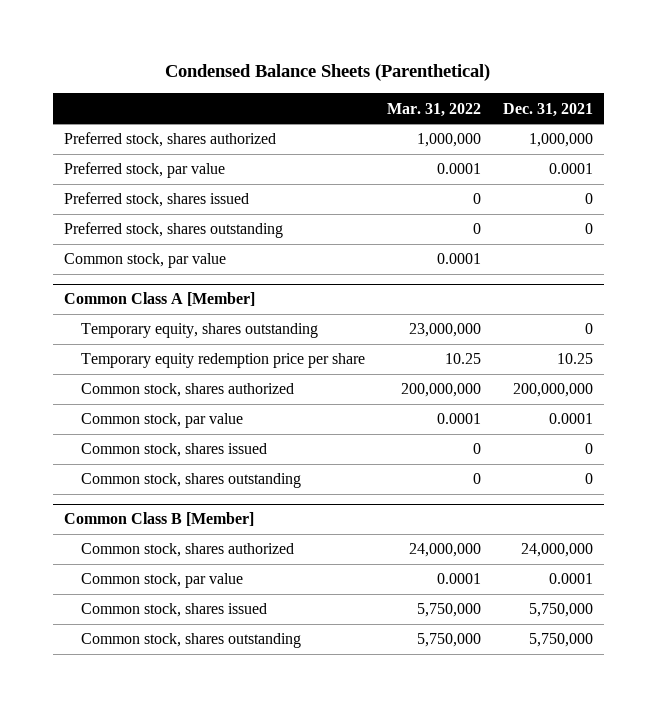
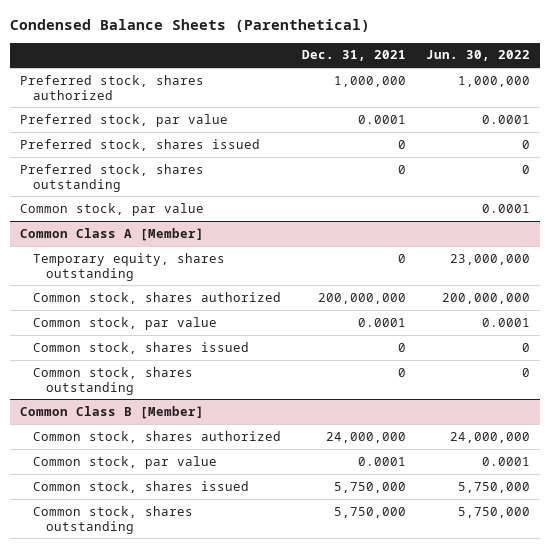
- | Mar. 31, 2022 | Dec. 31, 2021
+ | Dec. 31, 2021 | Jun. 30, 2022
@ Common Class A [Member]
- Temporary equity redemption price per share | 10.25 | 10.25

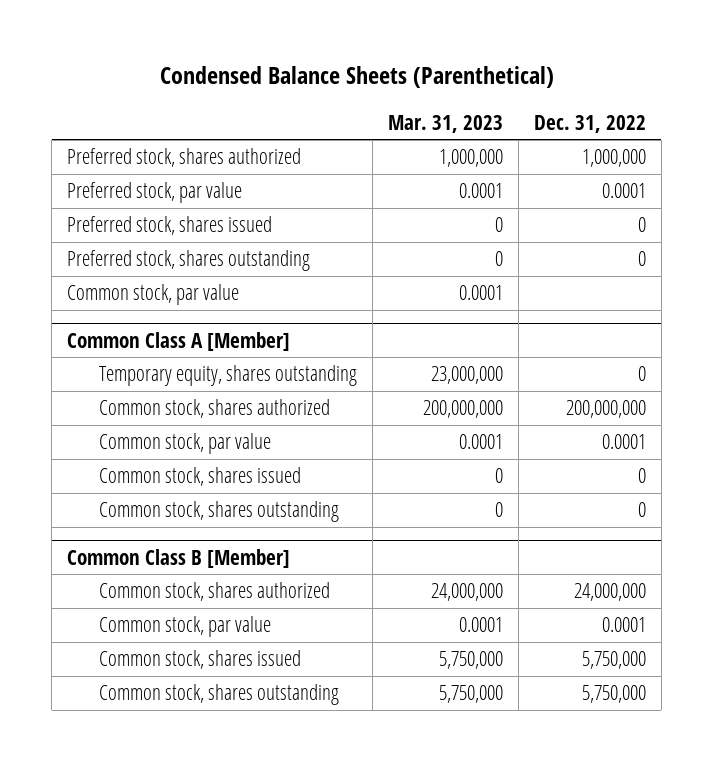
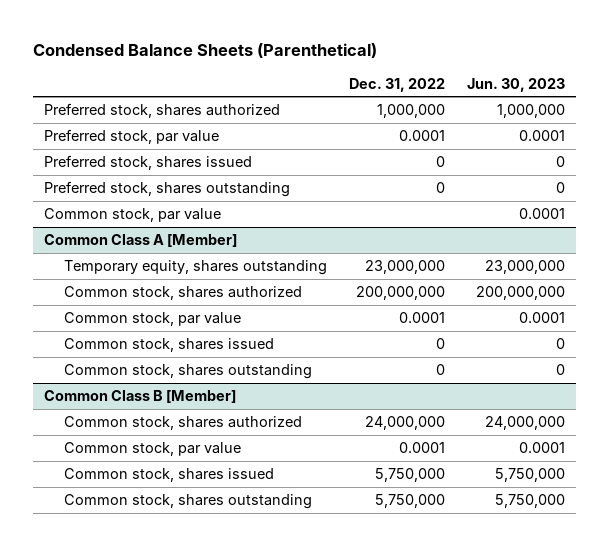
- | Mar. 31, 2023 | Dec. 31, 2022
+ | Dec. 31, 2022 | Jun. 30, 2023
@ Common Class A [Member]
- Temporary equity, shares outstanding | 23,000,000 | 0
+ Temporary equity, shares outstanding | 23,000,000 | 23,000,000

